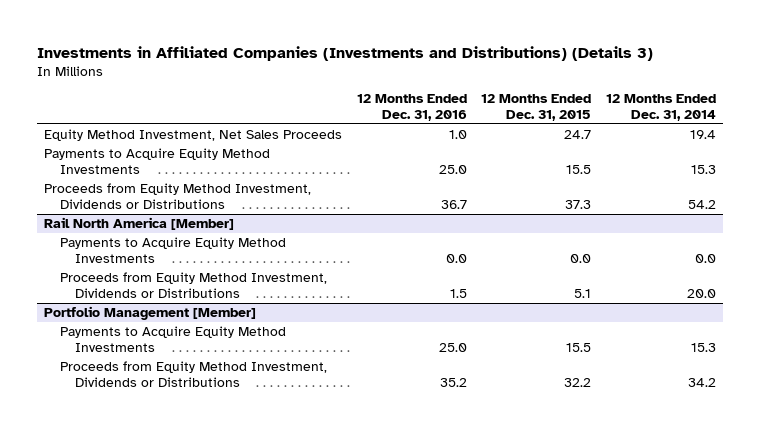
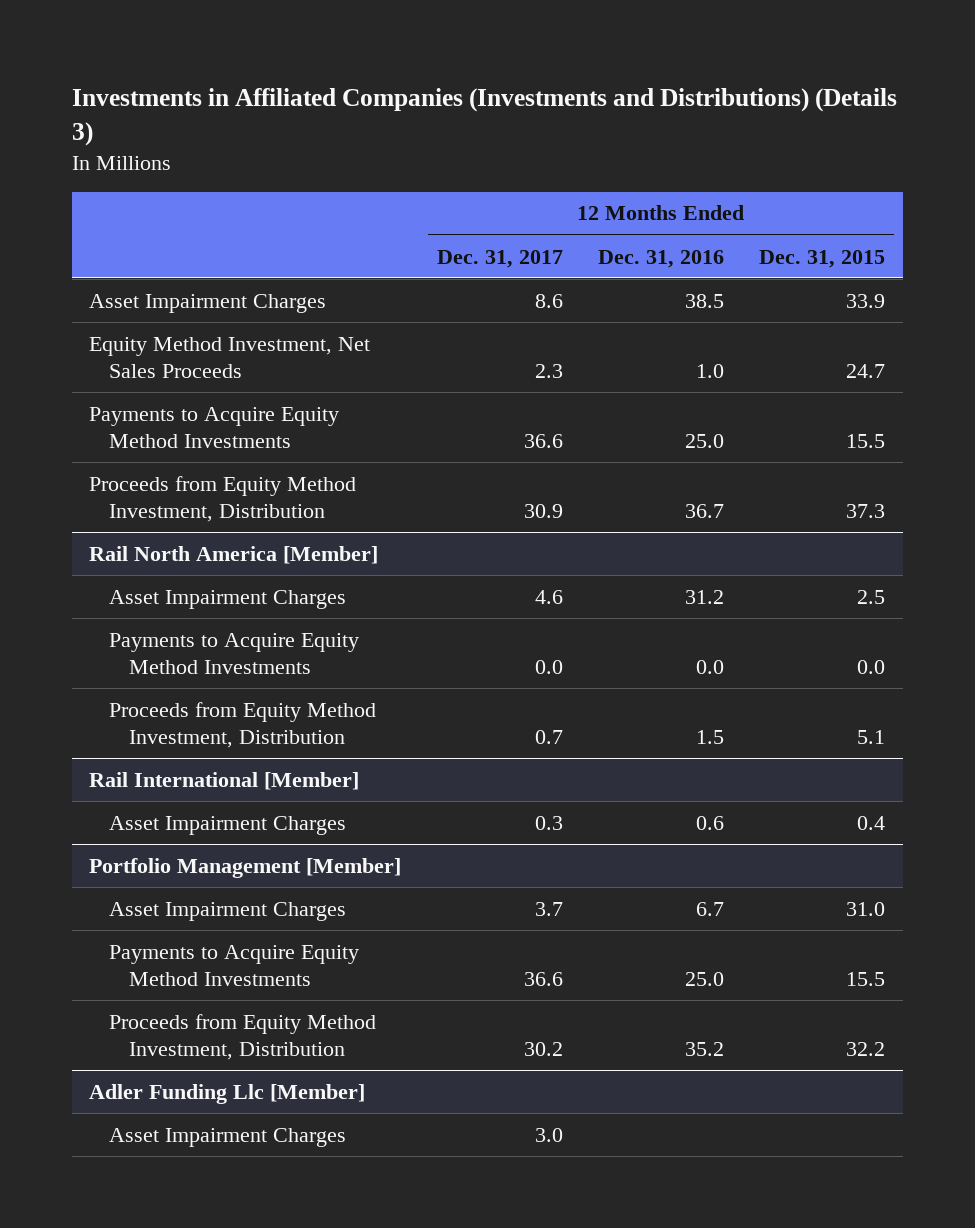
- | 12 Months Ended Dec. 31, 2016 | 12 Months Ended Dec. 31, 2015 | 12 Months Ended Dec. 31, 2014
+ | 12 Months Ended Dec. 31, 2017 | 12 Months Ended Dec. 31, 2016 | 12 Months Ended Dec. 31, 2015
+ Asset Impairment Charges | 8.6 | 38.5 | 33.9
- Proceeds from Equity Method Investment, Dividends or Distributions | 36.7 | 37.3 | 54.2
+ Proceeds from Equity Method Investment, Distribution | 30.9 | 36.7 | 37.3
@ Rail North America [Member]
+ Asset Impairment Charges | 4.6 | 31.2 | 2.5
- Proceeds from Equity Method Investment, Dividends or Distributions | 1.5 | 5.1 | 20.0
+ Proceeds from Equity Method Investment, Distribution | 0.7 | 1.5 | 5.1
+ Rail International [Member]
+ Asset Impairment Charges | 0.3 | 0.6 | 0.4
@ Portfolio Management [Member]
+ Asset Impairment Charges | 3.7 | 6.7 | 31.0
- Proceeds from Equity Method Investment, Dividends or Distributions | 35.2 | 32.2 | 34.2
+ Proceeds from Equity Method Investment, Distribution | 30.2 | 35.2 | 32.2
+ Adler Funding Llc [Member]
+ Asset Impairment Charges | 3.0 | |

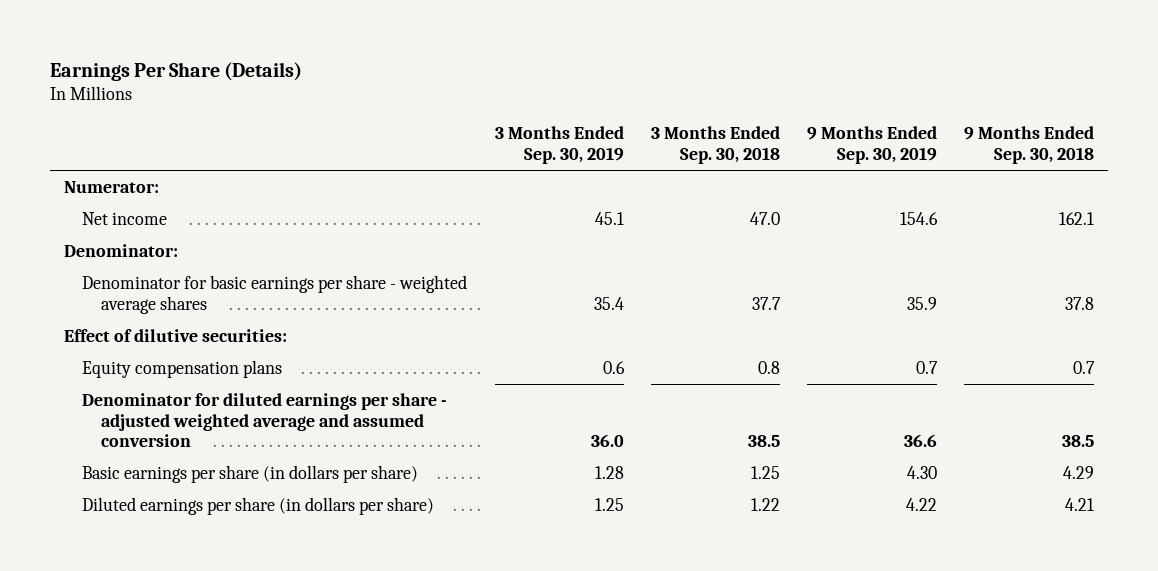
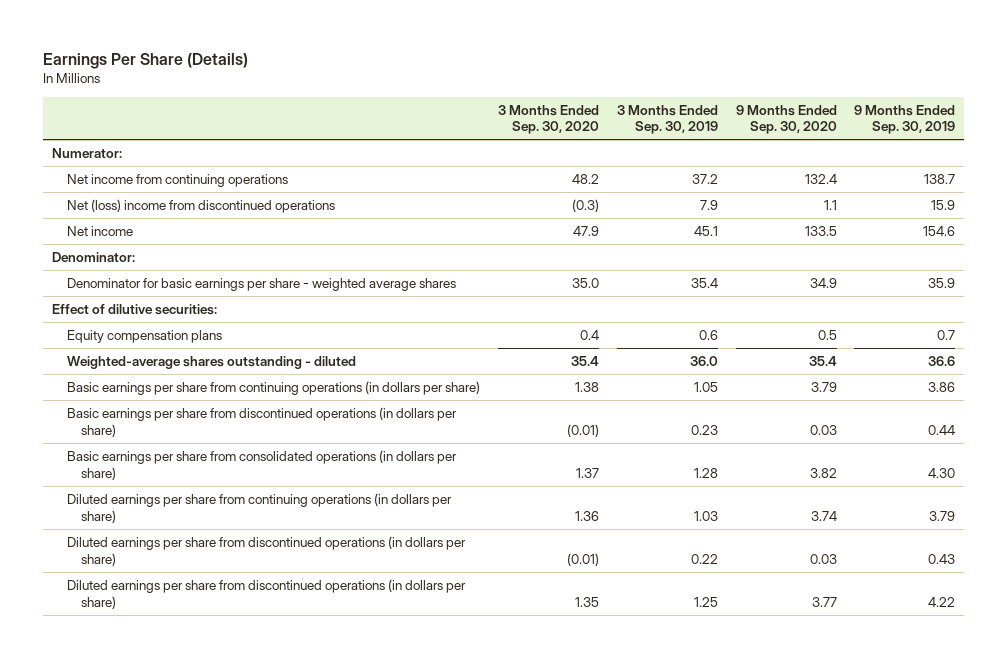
- | 3 Months Ended Sep. 30, 2019 | 3 Months Ended Sep. 30, 2018 | 9 Months Ended Sep. 30, 2019 | 9 Months Ended Sep. 30, 2018
+ | 3 Months Ended Sep. 30, 2020 | 3 Months Ended Sep. 30, 2019 | 9 Months Ended Sep. 30, 2020 | 9 Months Ended Sep. 30, 2019
+ Net income from continuing operations | 48.2 | 37.2 | 132.4 | 138.7
+ Net (loss) income from discontinued operations | (0.3) | 7.9 | 1.1 | 15.9
- Denominator for diluted earnings per share - adjusted weighted average and assumed conversion | 36.0 | 38.5 | 36.6 | 38.5
- Basic earnings per share (in dollars per share) | 1.28 | 1.25 | 4.30 | 4.29
- Diluted earnings per share (in dollars per share) | 1.25 | 1.22 | 4.22 | 4.21
+ Weighted-average shares outstanding - diluted | 35.4 | 36.0 | 35.4 | 36.6
+ Basic earnings per share from continuing operations (in dollars per share) | 1.38 | 1.05 | 3.79 | 3.86
+ Basic earnings per share from discontinued operations (in dollars per share) | (0.01) | 0.23 | 0.03 | 0.44
+ Basic earnings per share from consolidated operations (in dollars per share) | 1.37 | 1.28 | 3.82 | 4.30
+ Diluted earnings per share from continuing operations (in dollars per share) | 1.36 | 1.03 | 3.74 | 3.79
+ Diluted earnings per share from discontinued operations (in dollars per share) | (0.01) | 0.22 | 0.03 | 0.43
+ Diluted earnings per share from discontinued operations (in dollars per share) | 1.35 | 1.25 | 3.77 | 4.22

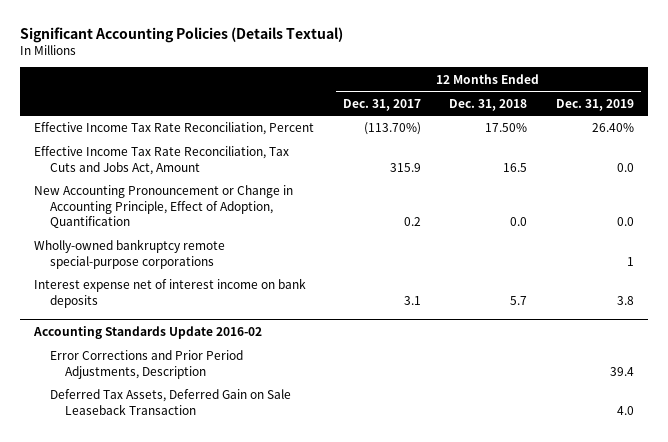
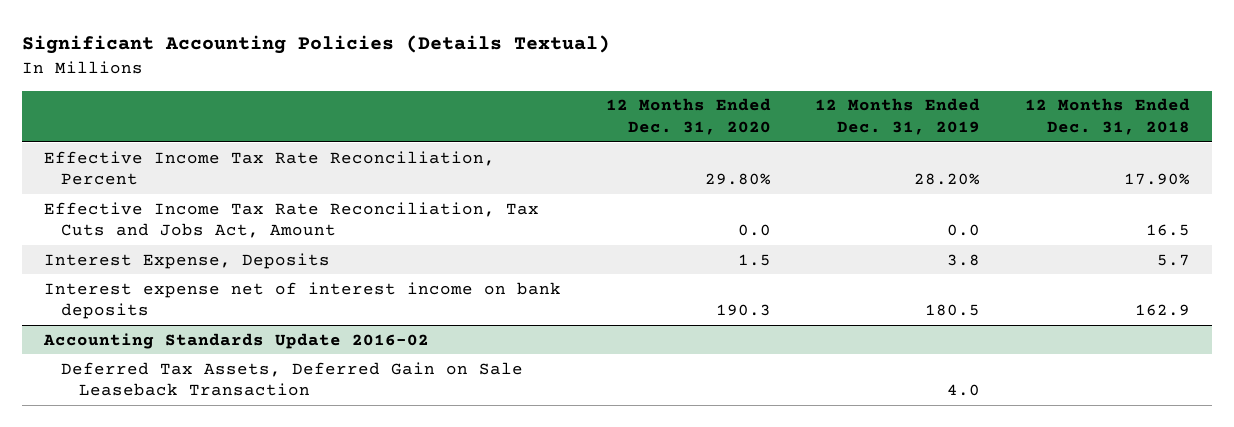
- | 12 Months Ended Dec. 31, 2017 | 12 Months Ended Dec. 31, 2018 | 12 Months Ended Dec. 31, 2019
+ | 12 Months Ended Dec. 31, 2020 | 12 Months Ended Dec. 31, 2019 | 12 Months Ended Dec. 31, 2018
- Effective Income Tax Rate Reconciliation, Percent | (113.70%) | 17.50% | 26.40%
+ Effective Income Tax Rate Reconciliation, Percent | 29.80% | 28.20% | 17.90%
- New Accounting Pronouncement or Change in Accounting Principle, Effect of Adoption, Quantification | 0.2 | 0.0 | 0.0
- Wholly-owned bankruptcy remote special-purpose corporations | | | 1
- Interest expense net of interest income on bank deposits | 3.1 | 5.7 | 3.8
+ Interest Expense, Deposits | 1.5 | 3.8 | 5.7
+ Interest expense net of interest income on bank deposits | 190.3 | 180.5 | 162.9
@ Accounting Standards Update 2016-02
- Error Corrections and Prior Period Adjustments, Description | | | 39.4

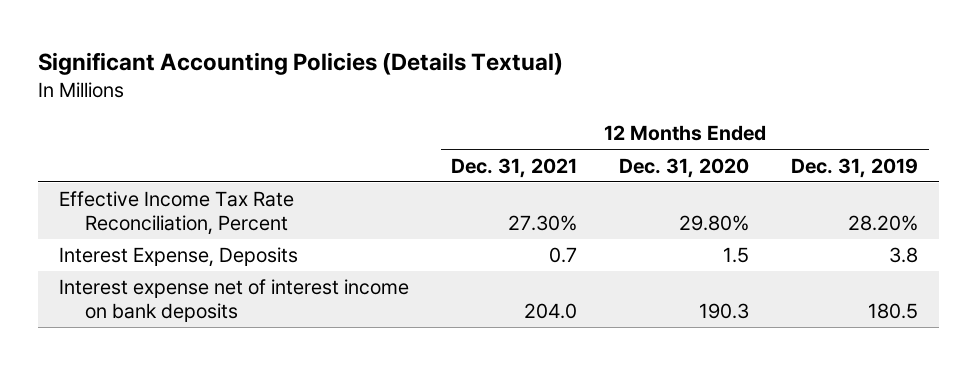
- | 12 Months Ended Dec. 31, 2020 | 12 Months Ended Dec. 31, 2019 | 12 Months Ended Dec. 31, 2018
+ | 12 Months Ended Dec. 31, 2021 | 12 Months Ended Dec. 31, 2020 | 12 Months Ended Dec. 31, 2019
- Effective Income Tax Rate Reconciliation, Tax Cuts and Jobs Act, Amount | 0.0 | 0.0 | 16.5
- Accounting Standards Update 2016-02
- Deferred Tax Assets, Deferred Gain on Sale Leaseback Transaction | | 4.0 |

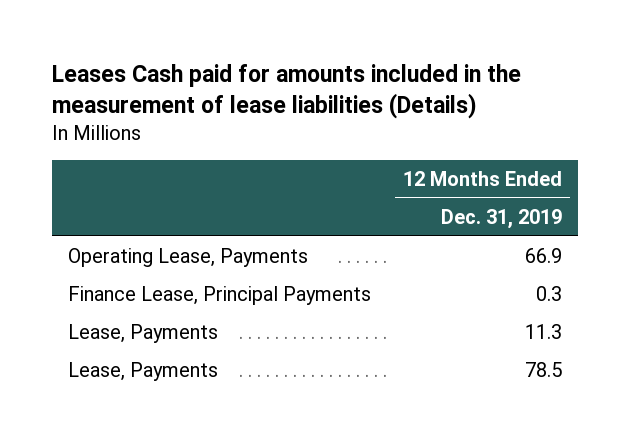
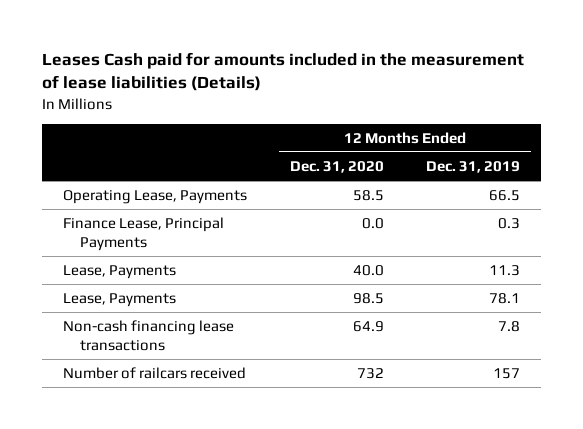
- | 12 Months Ended Dec. 31, 2019
+ | 12 Months Ended Dec. 31, 2020 | 12 Months Ended Dec. 31, 2019
- Operating Lease, Payments | 66.9
+ Operating Lease, Payments | 58.5 | 66.5
- Lease, Payments | 78.5
+ Lease, Payments | 98.5 | 78.1
+ Non-cash financing lease transactions | 64.9 | 7.8
+ Number of railcars received | 732 | 157

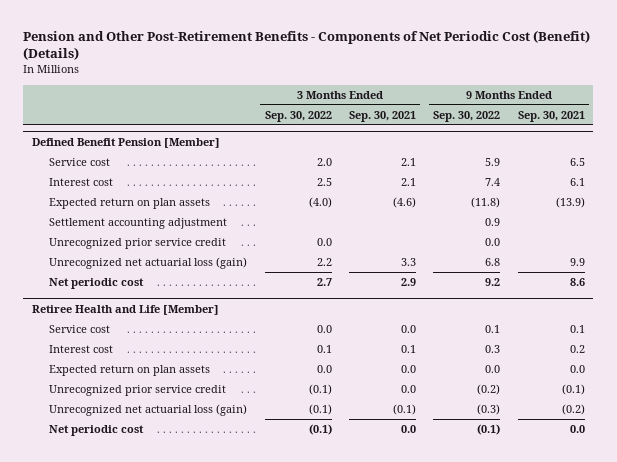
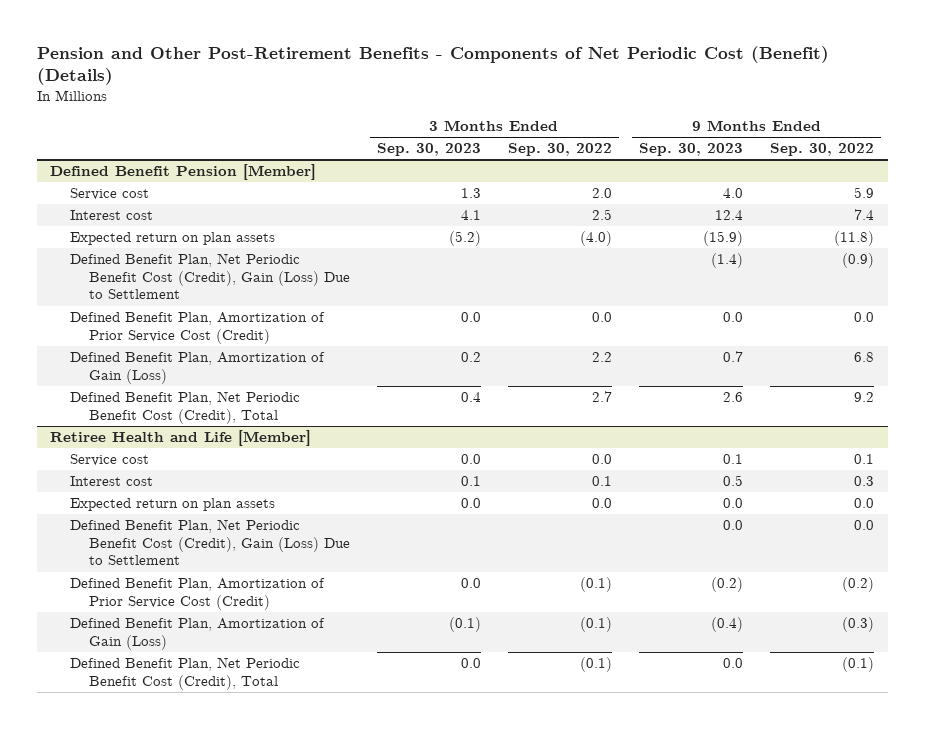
- | 3 Months Ended Sep. 30, 2022 | 3 Months Ended Sep. 30, 2021 | 9 Months Ended Sep. 30, 2022 | 9 Months Ended Sep. 30, 2021
+ | 3 Months Ended Sep. 30, 2023 | 3 Months Ended Sep. 30, 2022 | 9 Months Ended Sep. 30, 2023 | 9 Months Ended Sep. 30, 2022
@ Defined Benefit Pension [Member]
- Settlement accounting adjustment | | | 0.9 |
- Unrecognized prior service credit | 0.0 | | 0.0 |
- Unrecognized net actuarial loss (gain) | 2.2 | 3.3 | 6.8 | 9.9
- Net periodic cost | 2.7 | 2.9 | 9.2 | 8.6
+ Defined Benefit Plan, Net Periodic Benefit Cost (Credit), Gain (Loss) Due to Settlement | | | (1.4) | (0.9)
+ Defined Benefit Plan, Amortization of Prior Service Cost (Credit) | 0.0 | 0.0 | 0.0 | 0.0
+ Defined Benefit Plan, Amortization of Gain (Loss) | 0.2 | 2.2 | 0.7 | 6.8
+ Defined Benefit Plan, Net Periodic Benefit Cost (Credit), Total | 0.4 | 2.7 | 2.6 | 9.2
@ Retiree Health and Life [Member]
- Unrecognized prior service credit | (0.1) | 0.0 | (0.2) | (0.1)
- Unrecognized net actuarial loss (gain) | (0.1) | (0.1) | (0.3) | (0.2)
- Net periodic cost | (0.1) | 0.0 | (0.1) | 0.0
+ Defined Benefit Plan, Net Periodic Benefit Cost (Credit), Gain (Loss) Due to Settlement | | | 0.0 | 0.0
+ Defined Benefit Plan, Amortization of Prior Service Cost (Credit) | 0.0 | (0.1) | (0.2) | (0.2)
+ Defined Benefit Plan, Amortization of Gain (Loss) | (0.1) | (0.1) | (0.4) | (0.3)
+ Defined Benefit Plan, Net Periodic Benefit Cost (Credit), Total | 0.0 | (0.1) | 0.0 | (0.1)

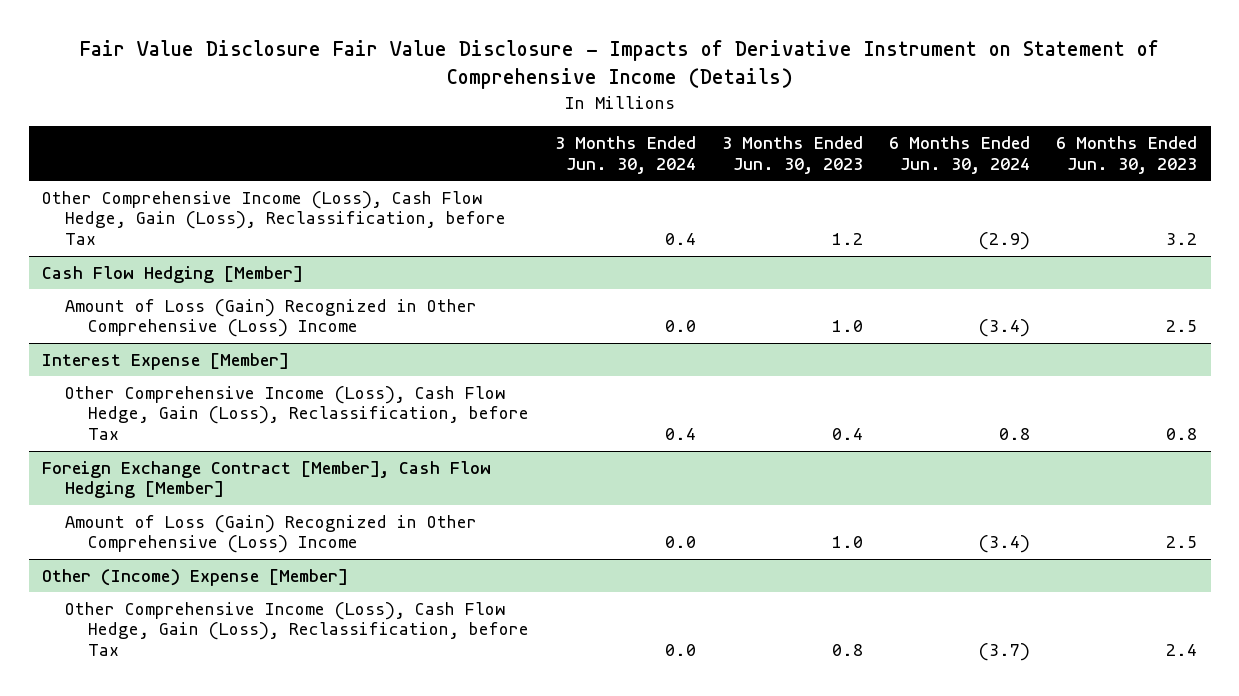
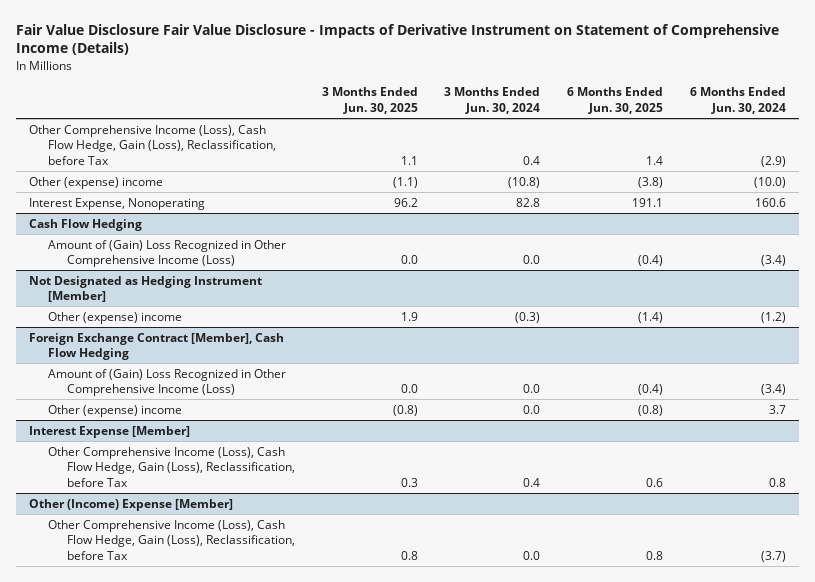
- | 3 Months Ended Jun. 30, 2024 | 3 Months Ended Jun. 30, 2023 | 6 Months Ended Jun. 30, 2024 | 6 Months Ended Jun. 30, 2023
+ | 3 Months Ended Jun. 30, 2025 | 3 Months Ended Jun. 30, 2024 | 6 Months Ended Jun. 30, 2025 | 6 Months Ended Jun. 30, 2024
- Cash Flow Hedging [Member]
- Amount of Loss (Gain) Recognized in Other Comprehensive (Loss) Income | 0.0 | 1.0 | (3.4) | 2.5
+ Other (expense) income | (1.1) | (10.8) | (3.8) | (10.0)
+ Interest Expense, Nonoperating | 96.2 | 82.8 | 191.1 | 160.6
+ Cash Flow Hedging
+ Amount of (Gain) Loss Recognized in Other Comprehensive Income (Loss) | 0.0 | 0.0 | (0.4) | (3.4)
+ Not Designated as Hedging Instrument [Member]
+ Other (expense) income | 1.9 | (0.3) | (1.4) | (1.2)
+ Foreign Exchange Contract [Member], Cash Flow Hedging
+ Amount of (Gain) Loss Recognized in Other Comprehensive Income (Loss) | 0.0 | 0.0 | (0.4) | (3.4)
+ Other (expense) income | (0.8) | 0.0 | (0.8) | 3.7
- Foreign Exchange Contract [Member], Cash Flow Hedging [Member]
- Amount of Loss (Gain) Recognized in Other Comprehensive (Loss) Income | 0.0 | 1.0 | (3.4) | 2.5

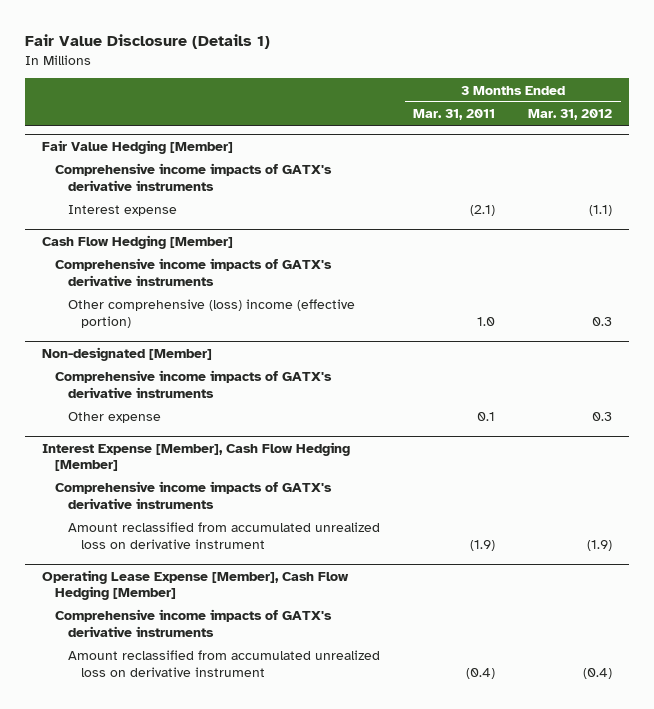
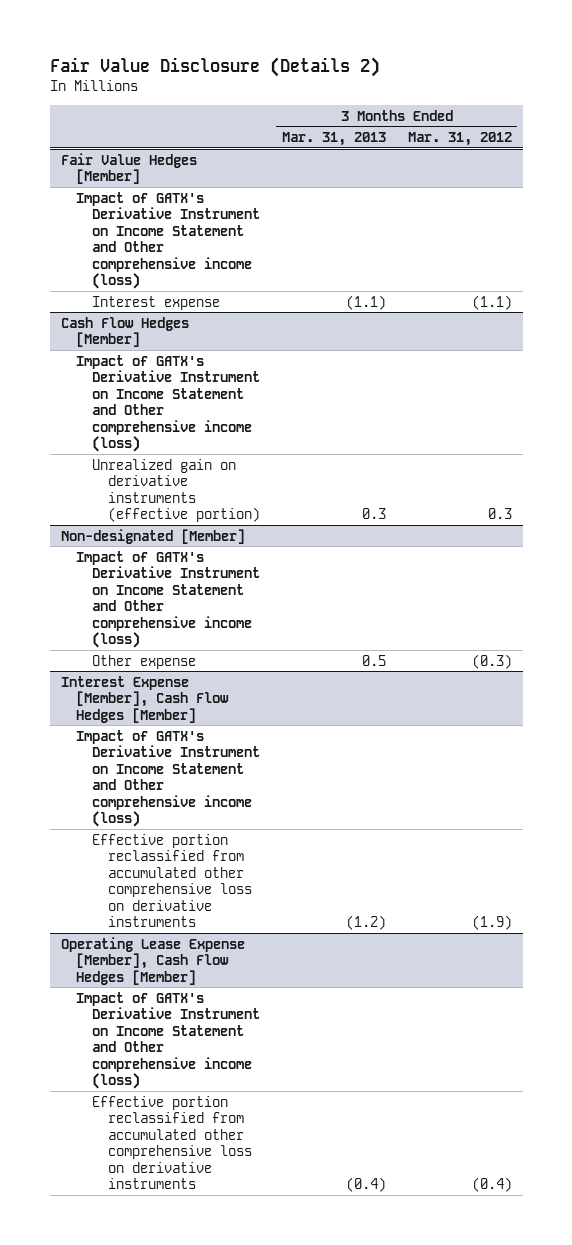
- Fair Value Disclosure (Details 1)
+ Fair Value Disclosure (Details 2)
- | 3 Months Ended Mar. 31, 2011 | 3 Months Ended Mar. 31, 2012
+ | 3 Months Ended Mar. 31, 2013 | 3 Months Ended Mar. 31, 2012
- Fair Value Hedging [Member]
- Comprehensive income impacts of GATX's derivative instruments
+ Fair Value Hedges [Member]
+ Impact of GATX's Derivative Instrument on Income Statement and Other comprehensive income (loss)
- Cash Flow Hedging [Member]
- Comprehensive income impacts of GATX's derivative instruments
- Other comprehensive (loss) income (effective portion) | 1.0 | 0.3
+ Cash Flow Hedges [Member]
+ Impact of GATX's Derivative Instrument on Income Statement and Other comprehensive income (loss)
+ Unrealized gain on derivative instruments (effective portion) | 0.3 | 0.3
@ Non-designated [Member]
- Comprehensive income impacts of GATX's derivative instruments
- Other expense | 0.1 | 0.3
- Interest Expense [Member], Cash Flow Hedging [Member]
- Comprehensive income impacts of GATX's derivative instruments
- Amount reclassified from accumulated unrealized loss on derivative instrument | (1.9) | (1.9)
- Operating Lease Expense [Member], Cash Flow Hedging [Member]
- Comprehensive income impacts of GATX's derivative instruments
- Amount reclassified from accumulated unrealized loss on derivative instrument | (0.4) | (0.4)
@ Non-designated [Member]
+ Impact of GATX's Derivative Instrument on Income Statement and Other comprehensive income (loss)
+ Other expense | 0.5 | (0.3)
+ Interest Expense [Member], Cash Flow Hedges [Member]
+ Impact of GATX's Derivative Instrument on Income Statement and Other comprehensive income (loss)
+ Effective portion reclassified from accumulated other comprehensive loss on derivative instruments | (1.2) | (1.9)
+ Operating Lease Expense [Member], Cash Flow Hedges [Member]
+ Impact of GATX's Derivative Instrument on Income Statement and Other comprehensive income (loss)
+ Effective portion reclassified from accumulated other comprehensive loss on derivative instruments | (0.4) | (0.4)

